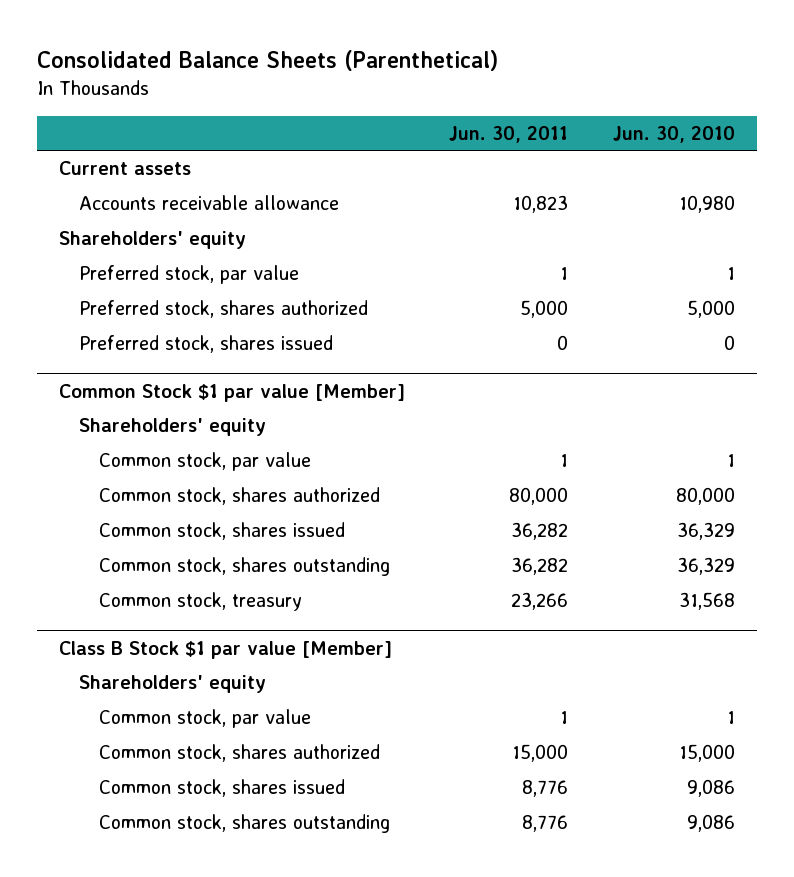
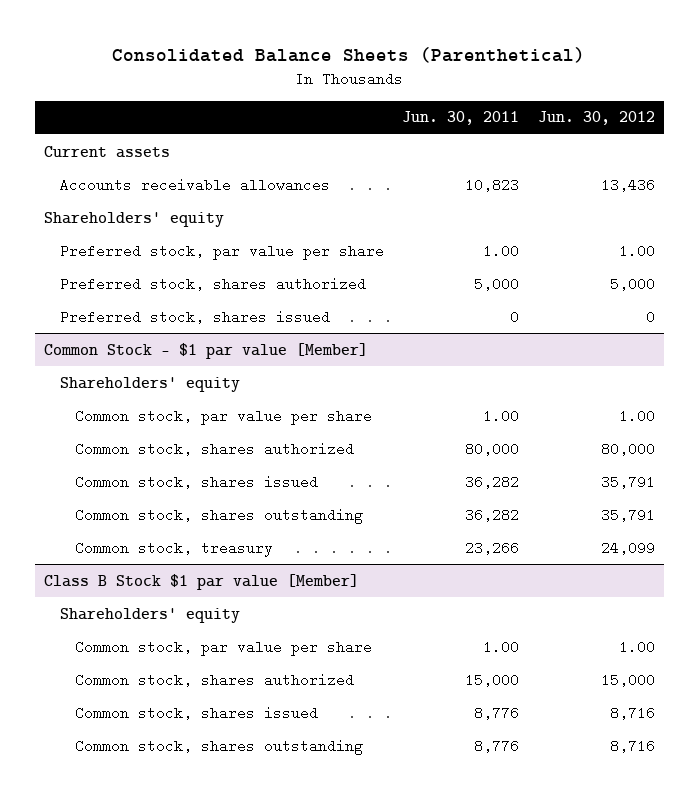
- | Jun. 30, 2011 | Jun. 30, 2010
+ | Jun. 30, 2011 | Jun. 30, 2012
- Accounts receivable allowance | 10,823 | 10,980
+ Accounts receivable allowances | 10,823 | 13,436
- Preferred stock, par value | 1 | 1
+ Preferred stock, par value per share | 1.00 | 1.00
- Common Stock $1 par value [Member]
+ Common Stock - $1 par value [Member]
- Common stock, par value | 1 | 1
+ Common stock, par value per share | 1.00 | 1.00
@ Class B Stock $1 par value [Member]
- Common stock, par value | 1 | 1
+ Common stock, par value per share | 1.00 | 1.00

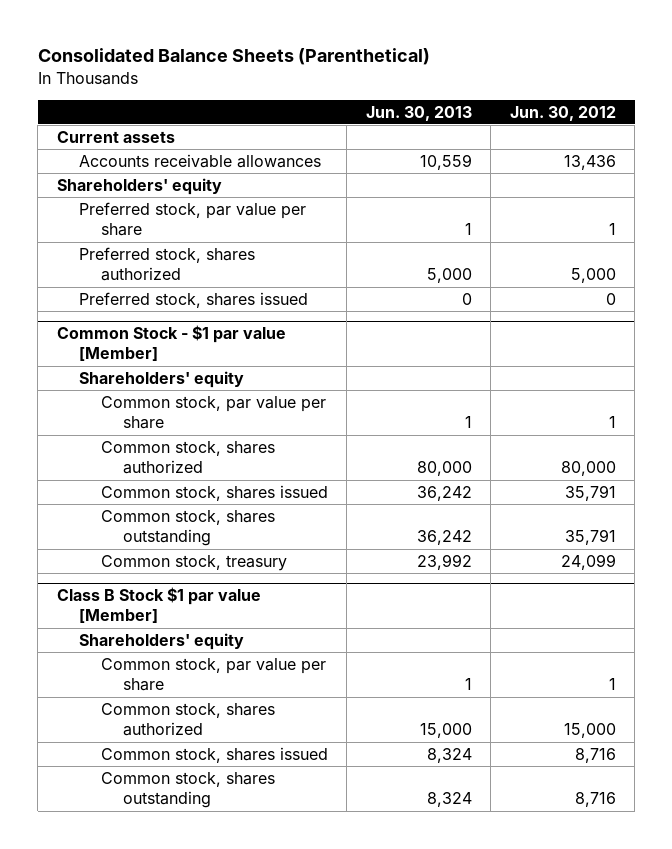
- | Jun. 30, 2011 | Jun. 30, 2012
+ | Jun. 30, 2013 | Jun. 30, 2012
- Preferred stock, par value per share | 1.00 | 1.00
+ Preferred stock, par value per share | 1 | 1
@ Common Stock - $1 par value [Member]
- Common stock, par value per share | 1.00 | 1.00
+ Common stock, par value per share | 1 | 1
@ Class B Stock $1 par value [Member]
- Common stock, par value per share | 1.00 | 1.00
+ Common stock, par value per share | 1 | 1

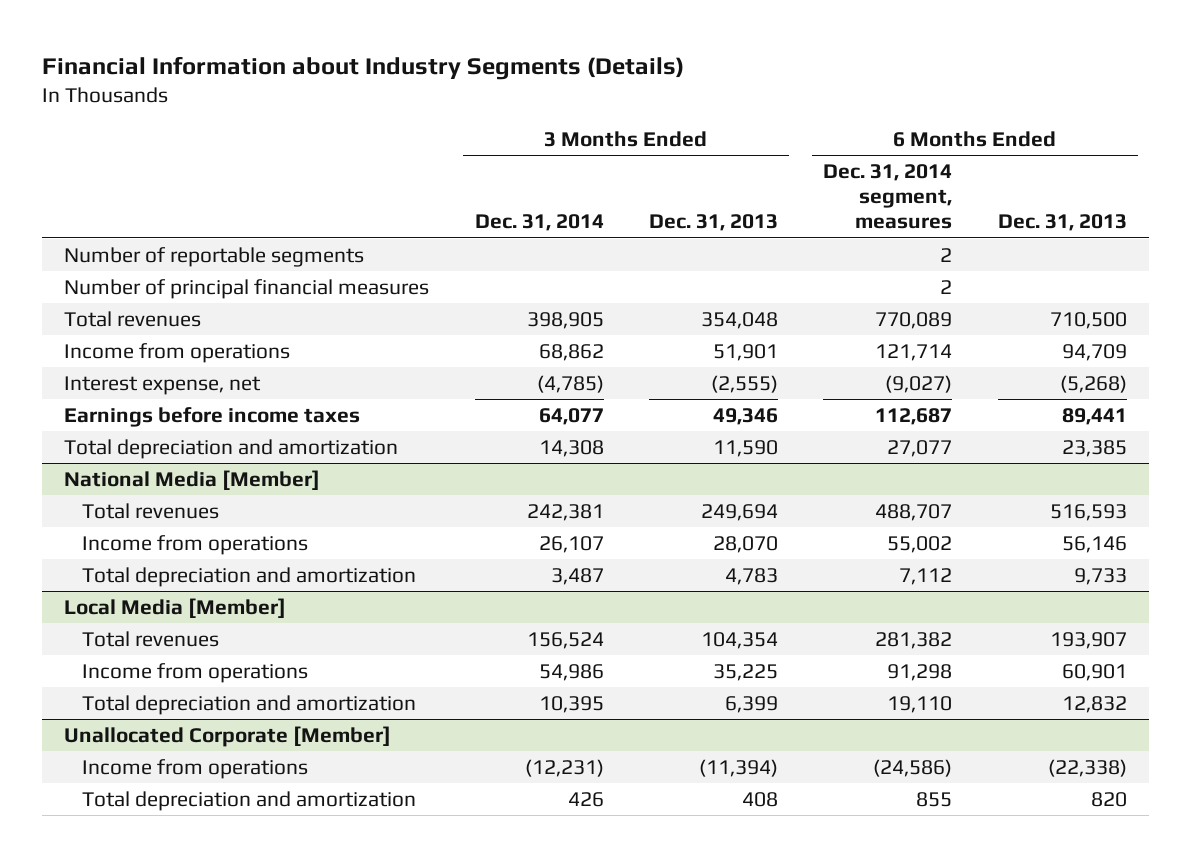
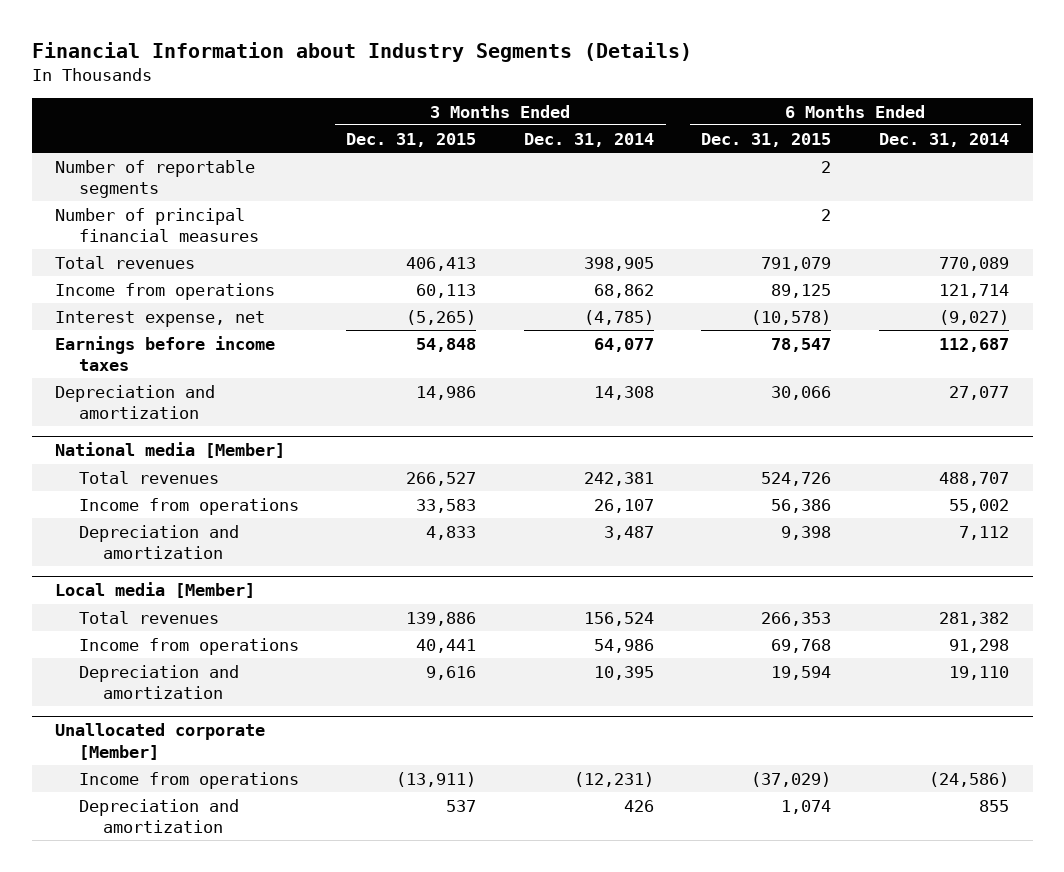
- | 3 Months Ended Dec. 31, 2014 | 3 Months Ended Dec. 31, 2013 | 6 Months Ended Dec. 31, 2014 segment, measures | 6 Months Ended Dec. 31, 2013
+ | 3 Months Ended Dec. 31, 2015 | 3 Months Ended Dec. 31, 2014 | 6 Months Ended Dec. 31, 2015 | 6 Months Ended Dec. 31, 2014
- Total depreciation and amortization | 14,308 | 11,590 | 27,077 | 23,385
- National Media [Member]
+ Depreciation and amortization | 14,986 | 14,308 | 30,066 | 27,077
+ National media [Member]
- Total depreciation and amortization | 3,487 | 4,783 | 7,112 | 9,733
- Local Media [Member]
+ Depreciation and amortization | 4,833 | 3,487 | 9,398 | 7,112
+ Local media [Member]
- Total depreciation and amortization | 10,395 | 6,399 | 19,110 | 12,832
- Unallocated Corporate [Member]
+ Depreciation and amortization | 9,616 | 10,395 | 19,594 | 19,110
+ Unallocated corporate [Member]
- Total depreciation and amortization | 426 | 408 | 855 | 820
+ Depreciation and amortization | 537 | 426 | 1,074 | 855

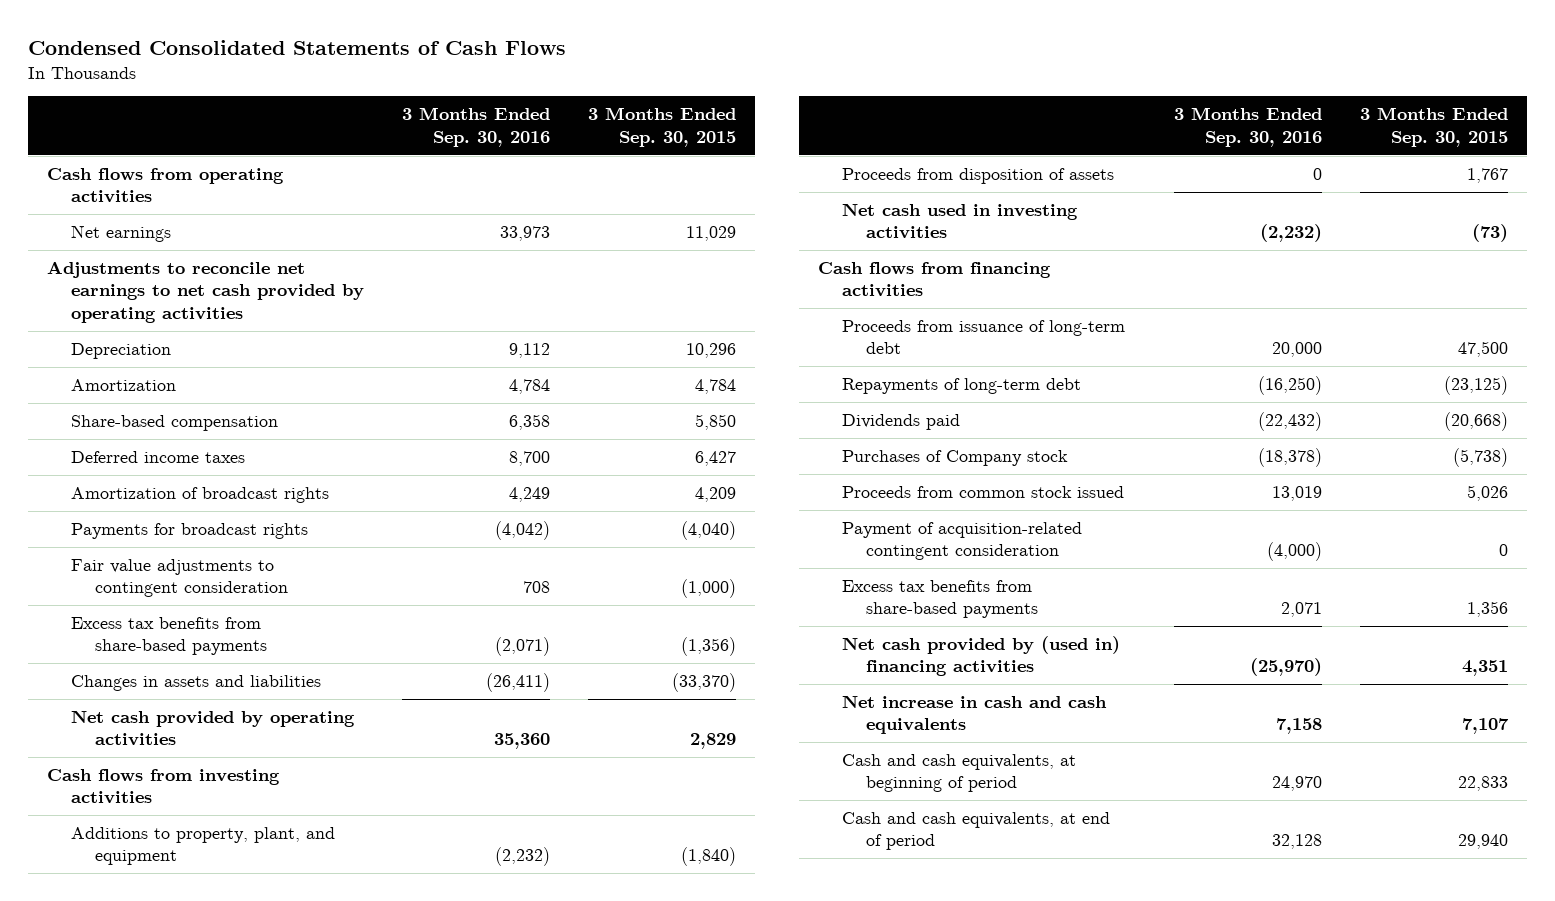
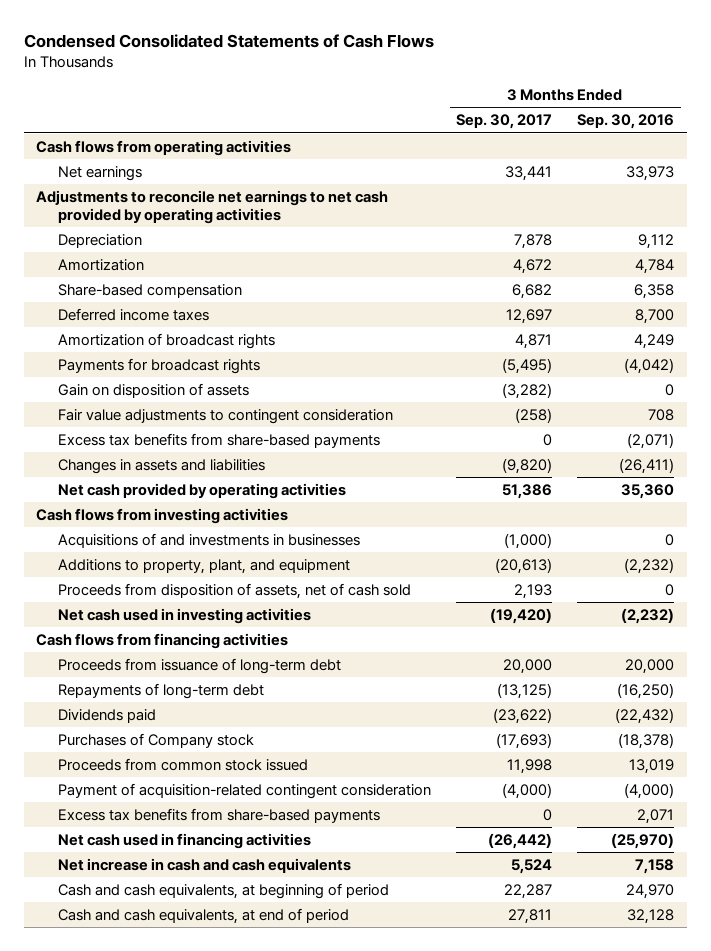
- | 3 Months Ended Sep. 30, 2016 | 3 Months Ended Sep. 30, 2015
+ | 3 Months Ended Sep. 30, 2017 | 3 Months Ended Sep. 30, 2016
+ Gain on disposition of assets | (3,282) | 0
+ Acquisitions of and investments in businesses | (1,000) | 0
- Proceeds from disposition of assets | 0 | 1,767
+ Proceeds from disposition of assets, net of cash sold | 2,193 | 0
- Net cash provided by (used in) financing activities | (25,970) | 4,351
+ Net cash used in financing activities | (26,442) | (25,970)

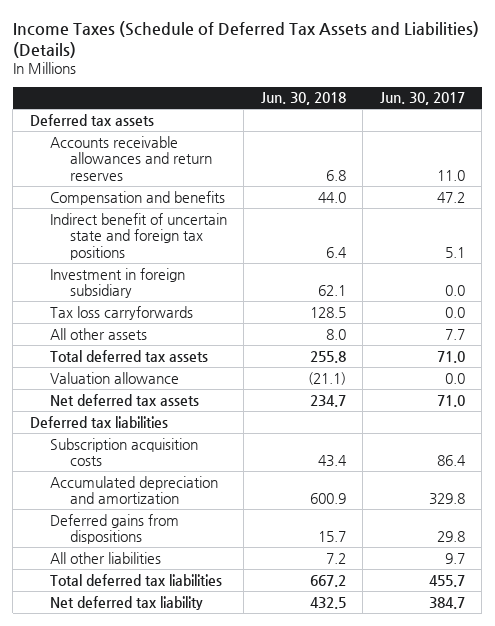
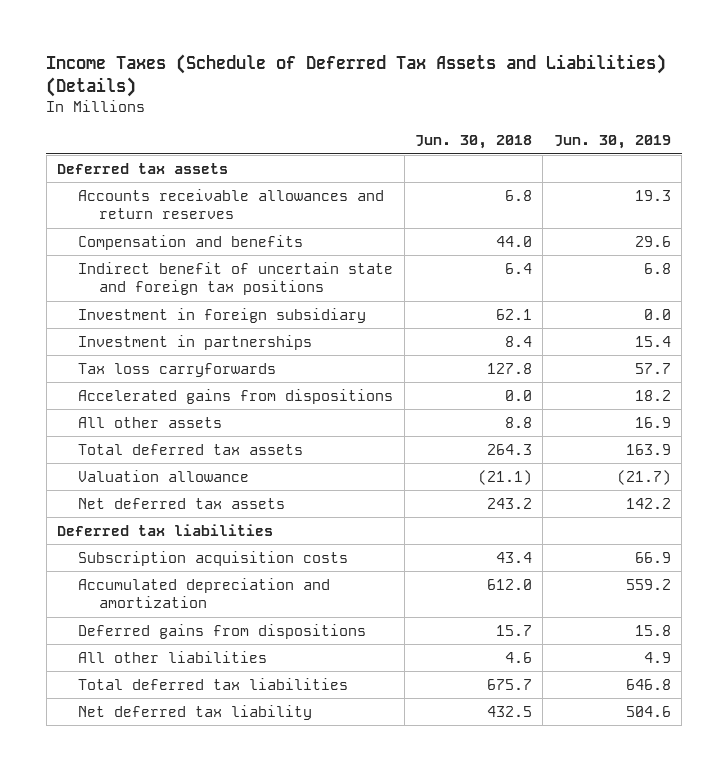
- | Jun. 30, 2018 | Jun. 30, 2017
+ | Jun. 30, 2018 | Jun. 30, 2019
- Tax loss carryforwards | 128.5 | 0.0
- All other assets | 8.0 | 7.7
- Total deferred tax assets | 255.8 | 71.0
+ Investment in partnerships | 8.4 | 15.4
+ Tax loss carryforwards | 127.8 | 57.7
+ Accelerated gains from dispositions | 0.0 | 18.2
+ All other assets | 8.8 | 16.9
+ Total deferred tax assets | 264.3 | 163.9
- Net deferred tax assets | 234.7 | 71.0
+ Net deferred tax assets | 243.2 | 142.2
- Accumulated depreciation and amortization | 600.9 | 329.8
+ Accumulated depreciation and amortization | 612.0 | 559.2
- All other liabilities | 7.2 | 9.7
- Total deferred tax liabilities | 667.2 | 455.7
+ All other liabilities | 4.6 | 4.9
+ Total deferred tax liabilities | 675.7 | 646.8

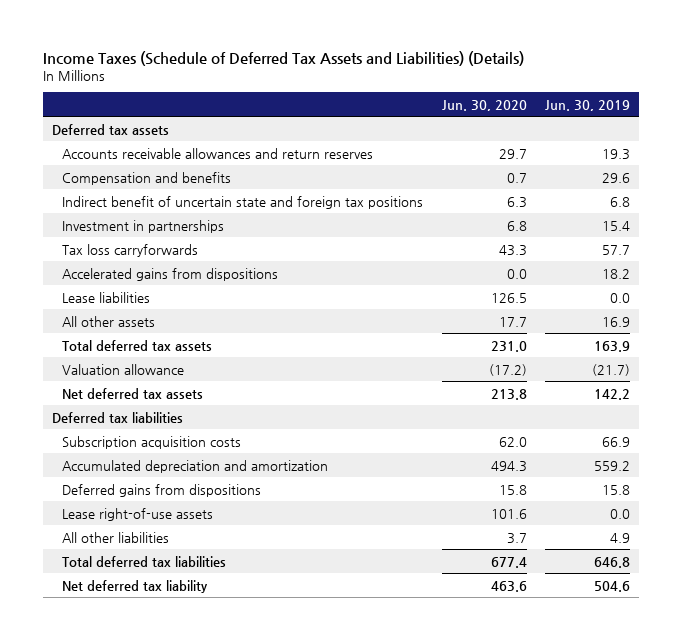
- | Jun. 30, 2018 | Jun. 30, 2019
+ | Jun. 30, 2020 | Jun. 30, 2019
- Investment in foreign subsidiary | 62.1 | 0.0
+ Lease liabilities | 126.5 | 0.0
+ Lease right-of-use assets | 101.6 | 0.0

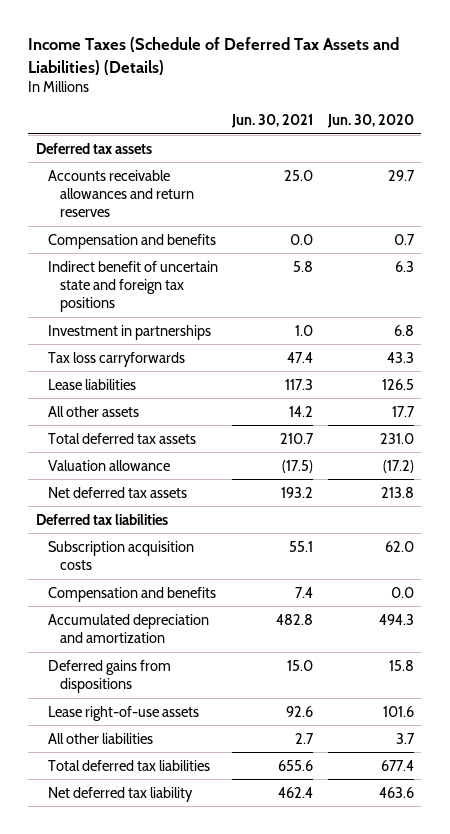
- | Jun. 30, 2020 | Jun. 30, 2019
+ | Jun. 30, 2021 | Jun. 30, 2020
- Accelerated gains from dispositions | 0.0 | 18.2
+ Compensation and benefits | 7.4 | 0.0

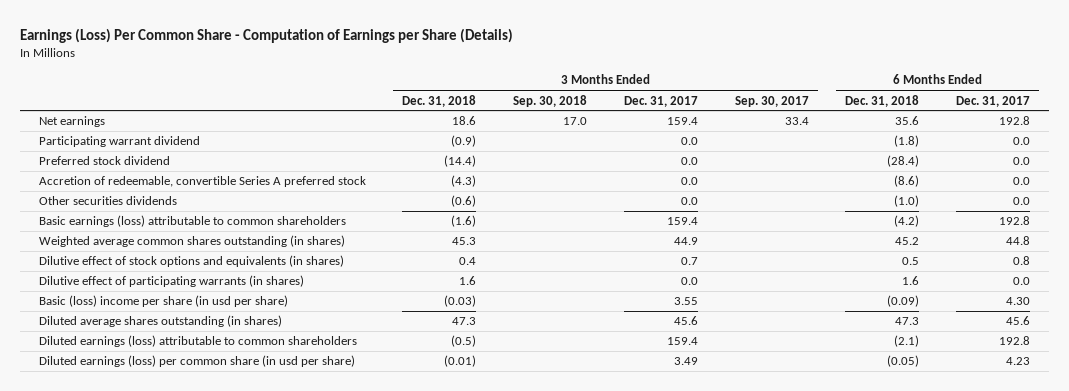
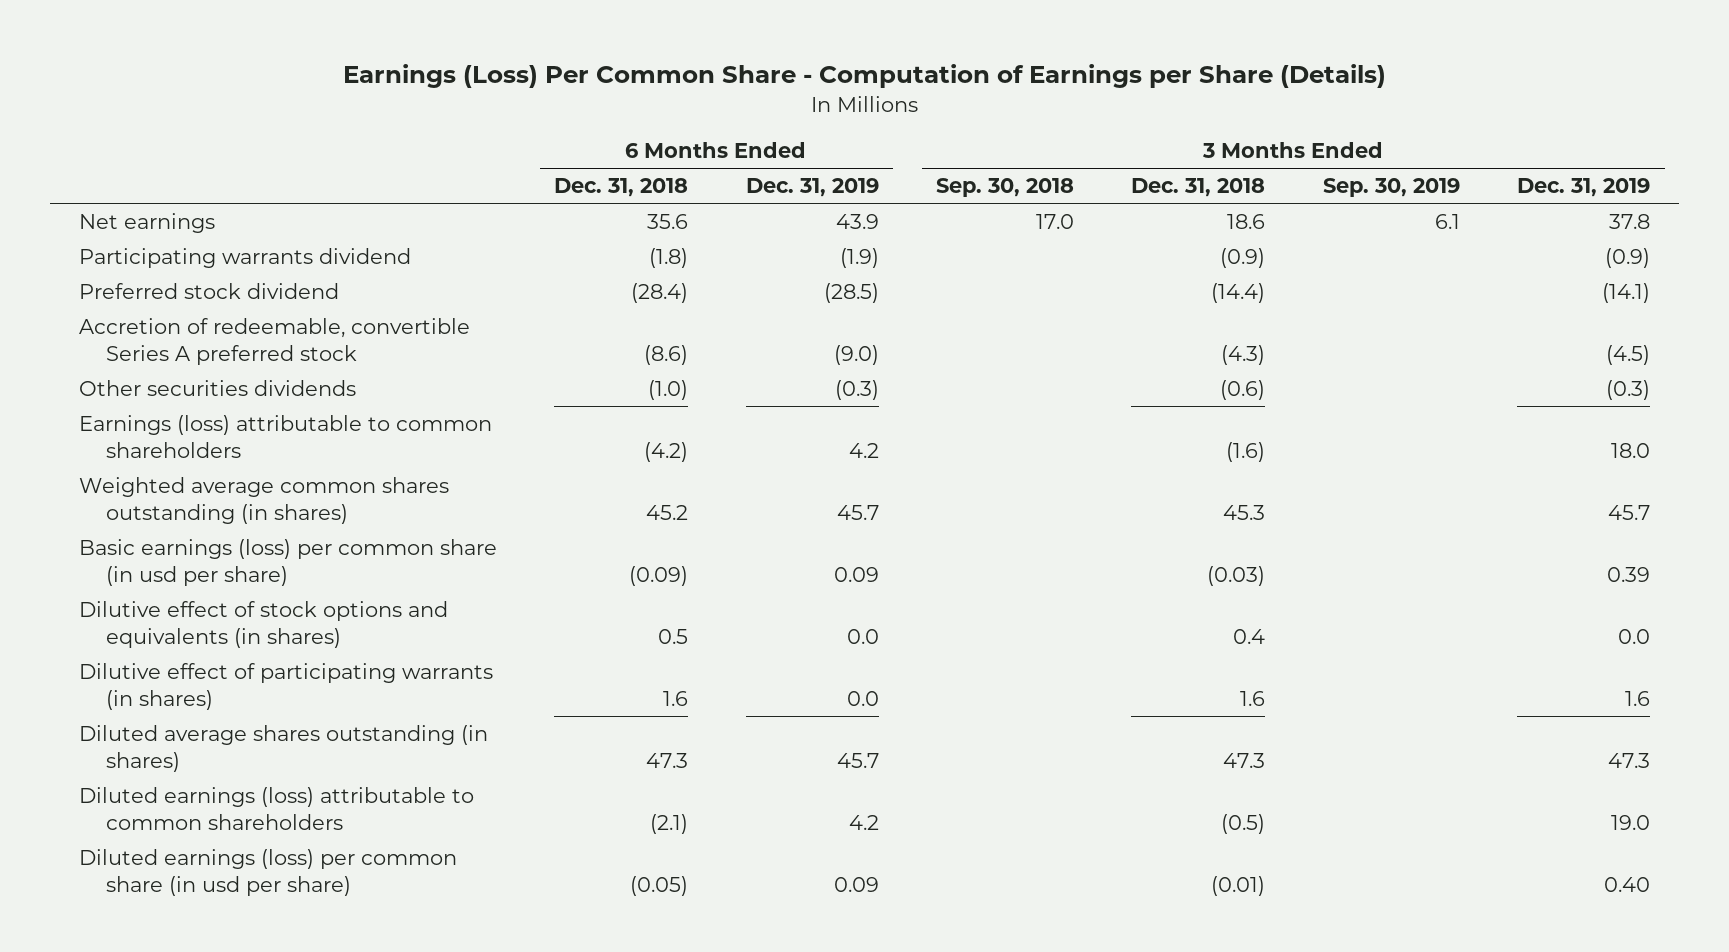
- | 3 Months Ended Dec. 31, 2018 | 3 Months Ended Sep. 30, 2018 | 3 Months Ended Dec. 31, 2017 | 3 Months Ended Sep. 30, 2017 | 6 Months Ended Dec. 31, 2018 | 6 Months Ended Dec. 31, 2017
+ | 6 Months Ended Dec. 31, 2018 | 6 Months Ended Dec. 31, 2019 | 3 Months Ended Sep. 30, 2018 | 3 Months Ended Dec. 31, 2018 | 3 Months Ended Sep. 30, 2019 | 3 Months Ended Dec. 31, 2019
- Participating warrant dividend | (0.9) | | 0.0 | | (1.8) | 0.0
+ Participating warrants dividend | (1.8) | (1.9) | | (0.9) | | (0.9)
- Basic earnings (loss) attributable to common shareholders | (1.6) | | 159.4 | | (4.2) | 192.8
+ Earnings (loss) attributable to common shareholders | (4.2) | 4.2 | | (1.6) | | 18.0
+ Basic earnings (loss) per common share (in usd per share) | (0.09) | 0.09 | | (0.03) | | 0.39
- Basic (loss) income per share (in usd per share) | (0.03) | | 3.55 | | (0.09) | 4.30

